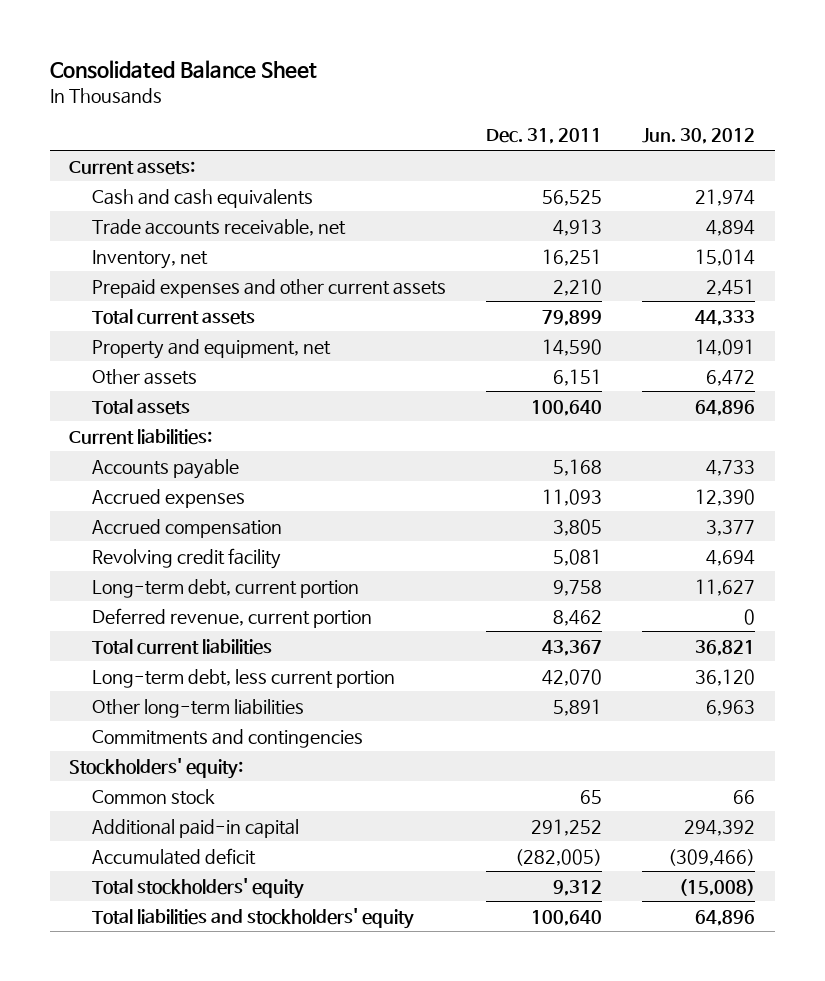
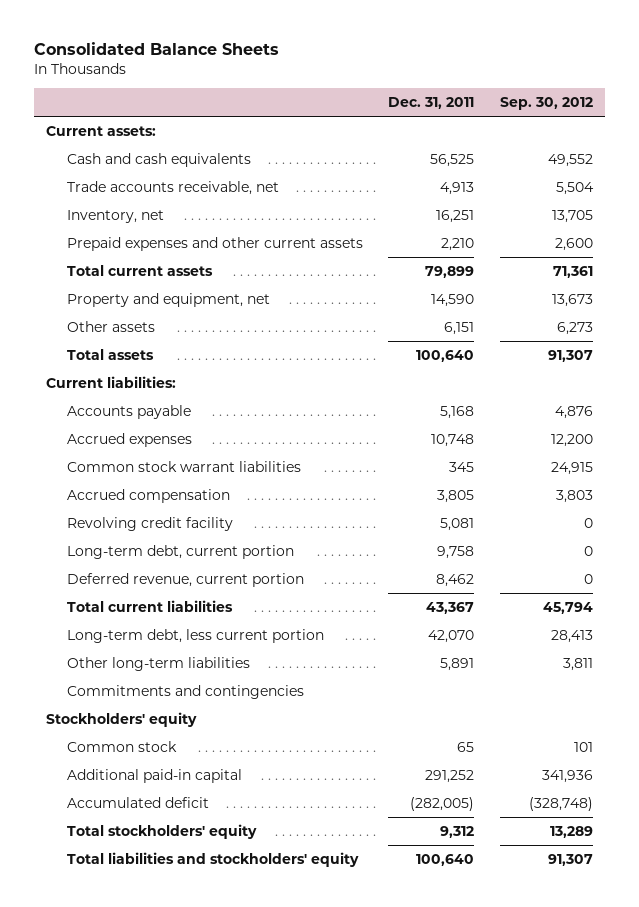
- Consolidated Balance Sheet
+ Consolidated Balance Sheets
- | Dec. 31, 2011 | Jun. 30, 2012
+ | Dec. 31, 2011 | Sep. 30, 2012
- Accrued expenses | 11,093 | 12,390
+ Accrued expenses | 10,748 | 12,200
+ Common stock warrant liabilities | 345 | 24,915
- Stockholders' equity:
+ Stockholders' equity

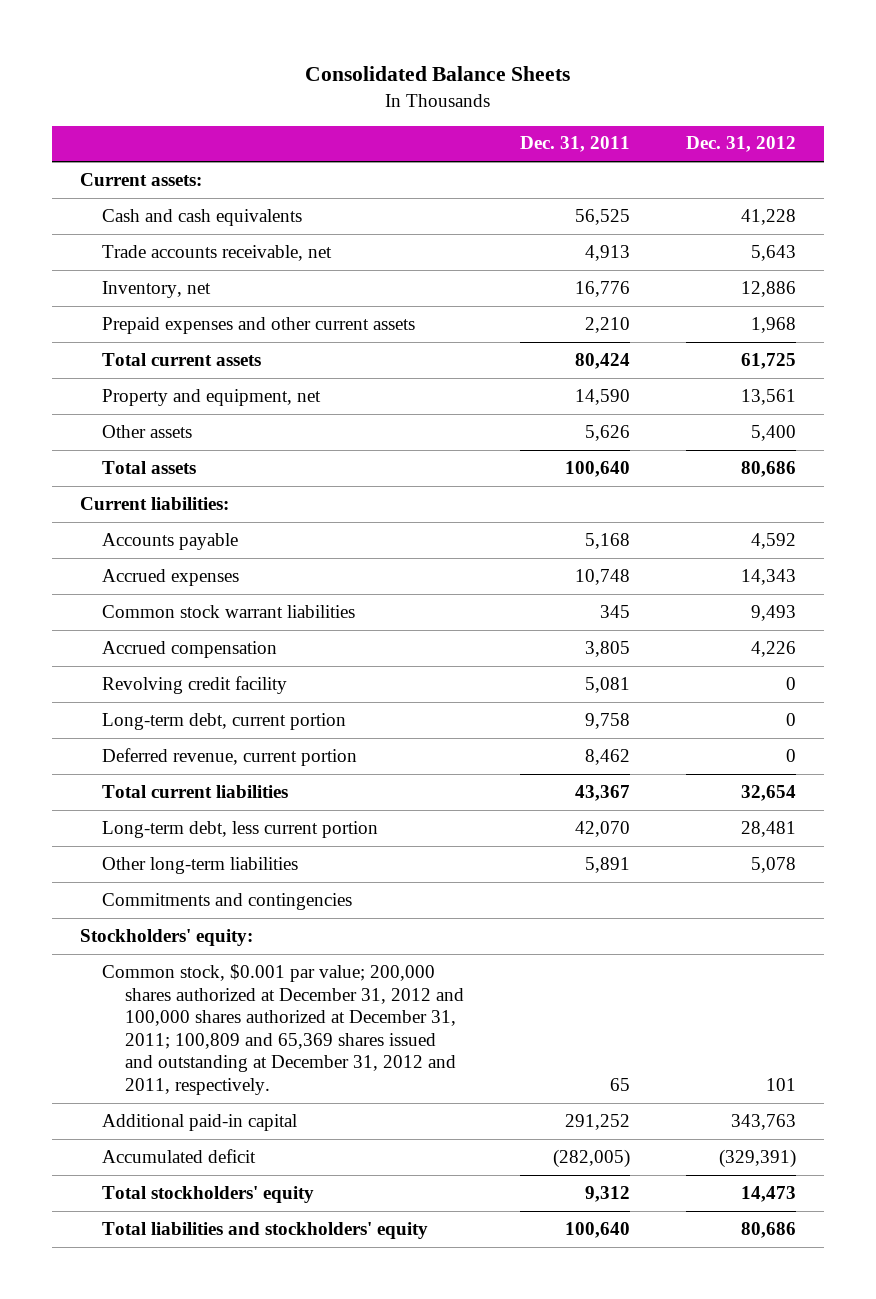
- | Dec. 31, 2011 | Sep. 30, 2012
+ | Dec. 31, 2011 | Dec. 31, 2012
- Inventory, net | 16,251 | 13,705
+ Inventory, net | 16,776 | 12,886
- Total current assets | 79,899 | 71,361
+ Total current assets | 80,424 | 61,725
- Other assets | 6,151 | 6,273
+ Other assets | 5,626 | 5,400
- Stockholders' equity
- Common stock | 65 | 101
+ Stockholders' equity:
+ Common stock, $0.001 par value; 200,000 shares authorized at December 31, 2012 and 100,000 shares authorized at December 31, 2011; 100,809 and 65,369 shares issued and outstanding at December 31, 2012 and 2011, respectively. | 65 | 101

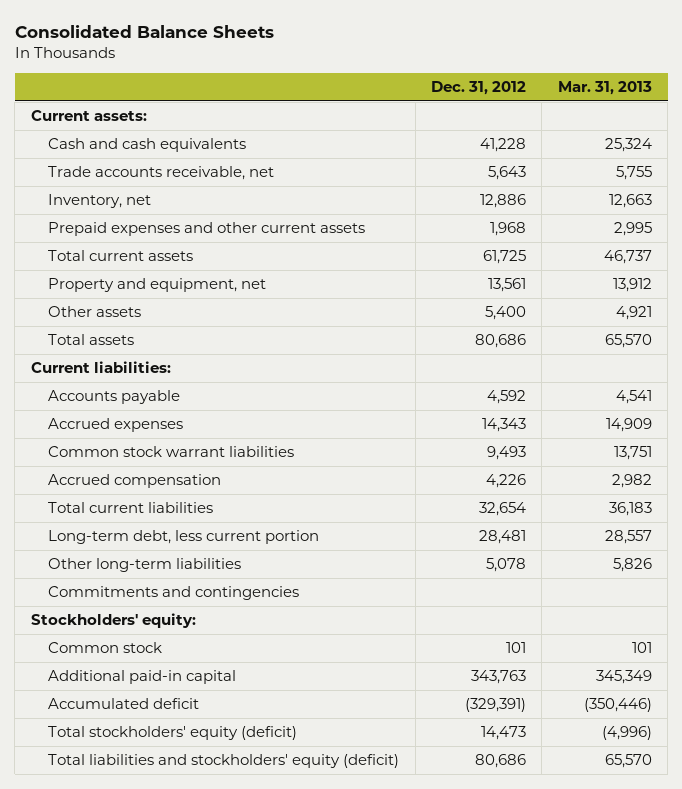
- | Dec. 31, 2011 | Dec. 31, 2012
+ | Dec. 31, 2012 | Mar. 31, 2013
- Revolving credit facility | 5,081 | 0
- Long-term debt, current portion | 9,758 | 0
- Deferred revenue, current portion | 8,462 | 0
- Common stock, $0.001 par value; 200,000 shares authorized at December 31, 2012 and 100,000 shares authorized at December 31, 2011; 100,809 and 65,369 shares issued and outstanding at December 31, 2012 and 2011, respectively. | 65 | 101
+ Common stock | 101 | 101
- Total stockholders' equity | 9,312 | 14,473
- Total liabilities and stockholders' equity | 100,640 | 80,686
+ Total stockholders' equity (deficit) | 14,473 | (4,996)
+ Total liabilities and stockholders' equity (deficit) | 80,686 | 65,570

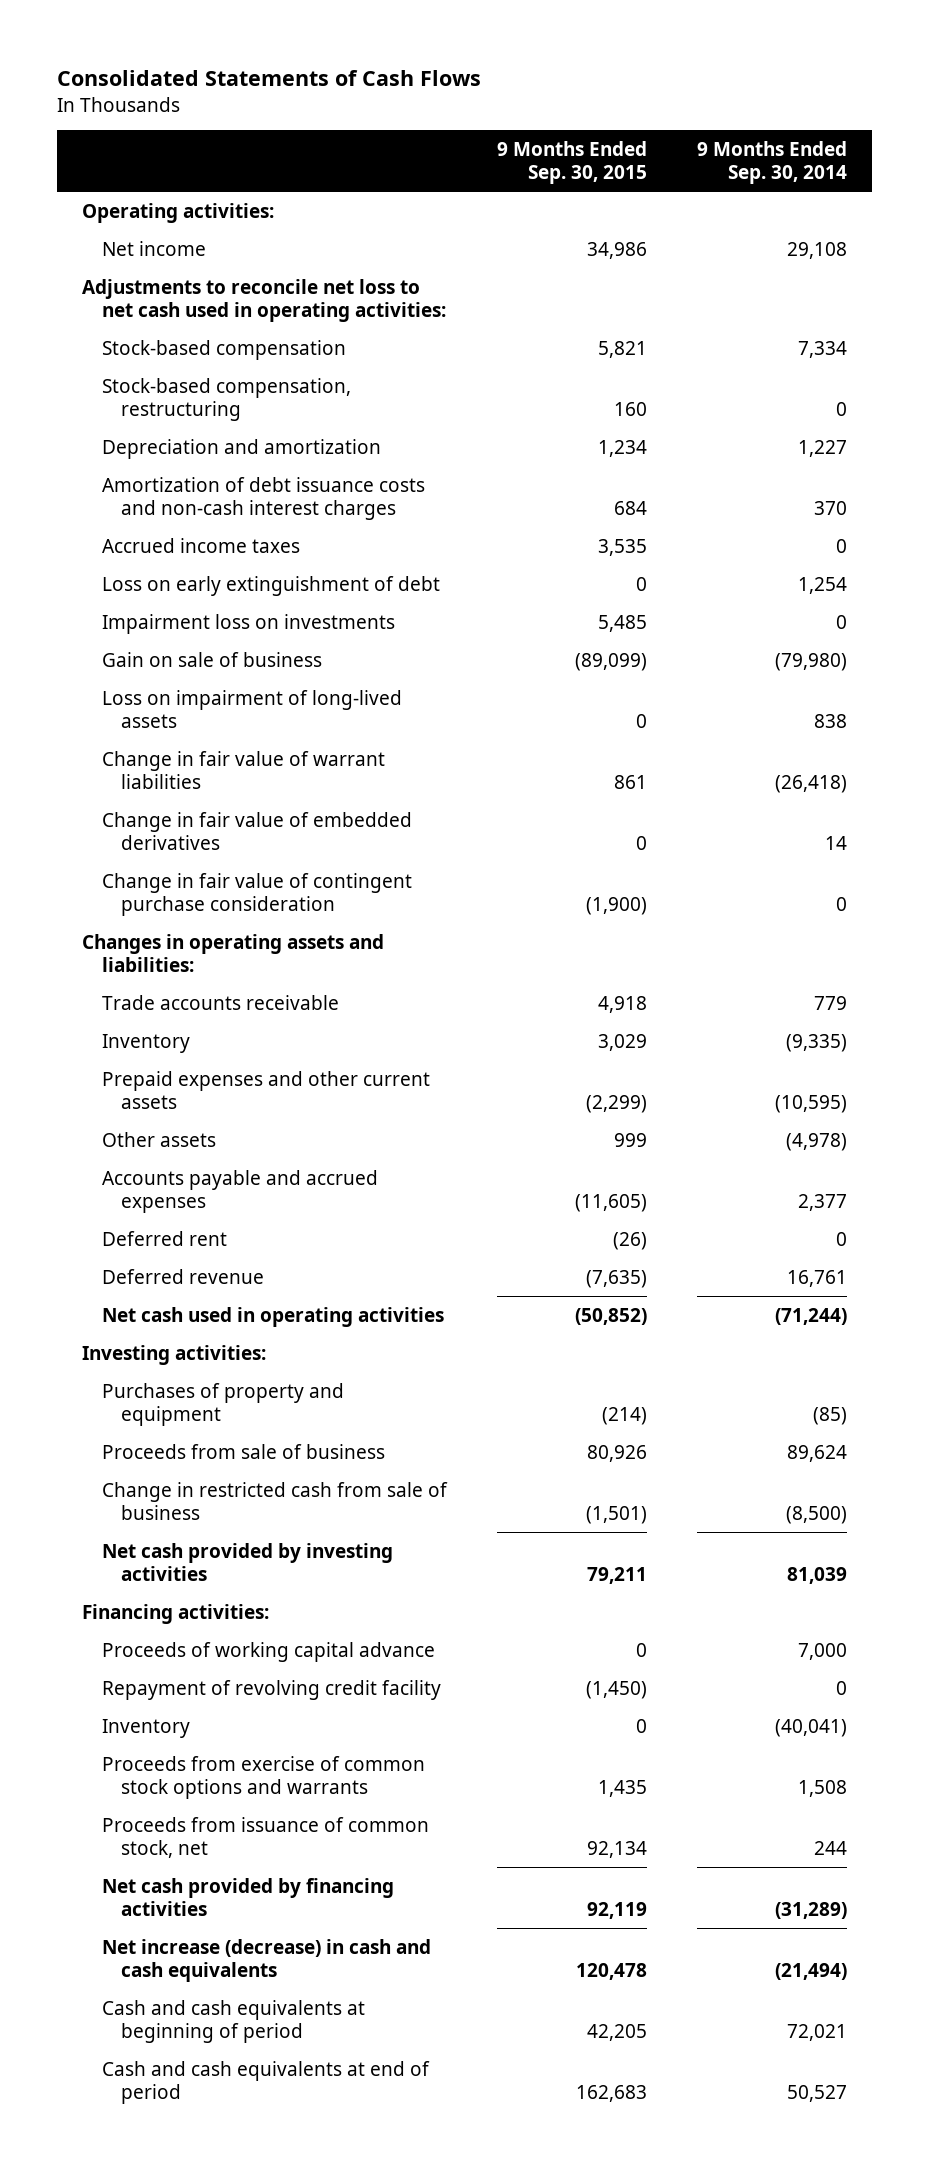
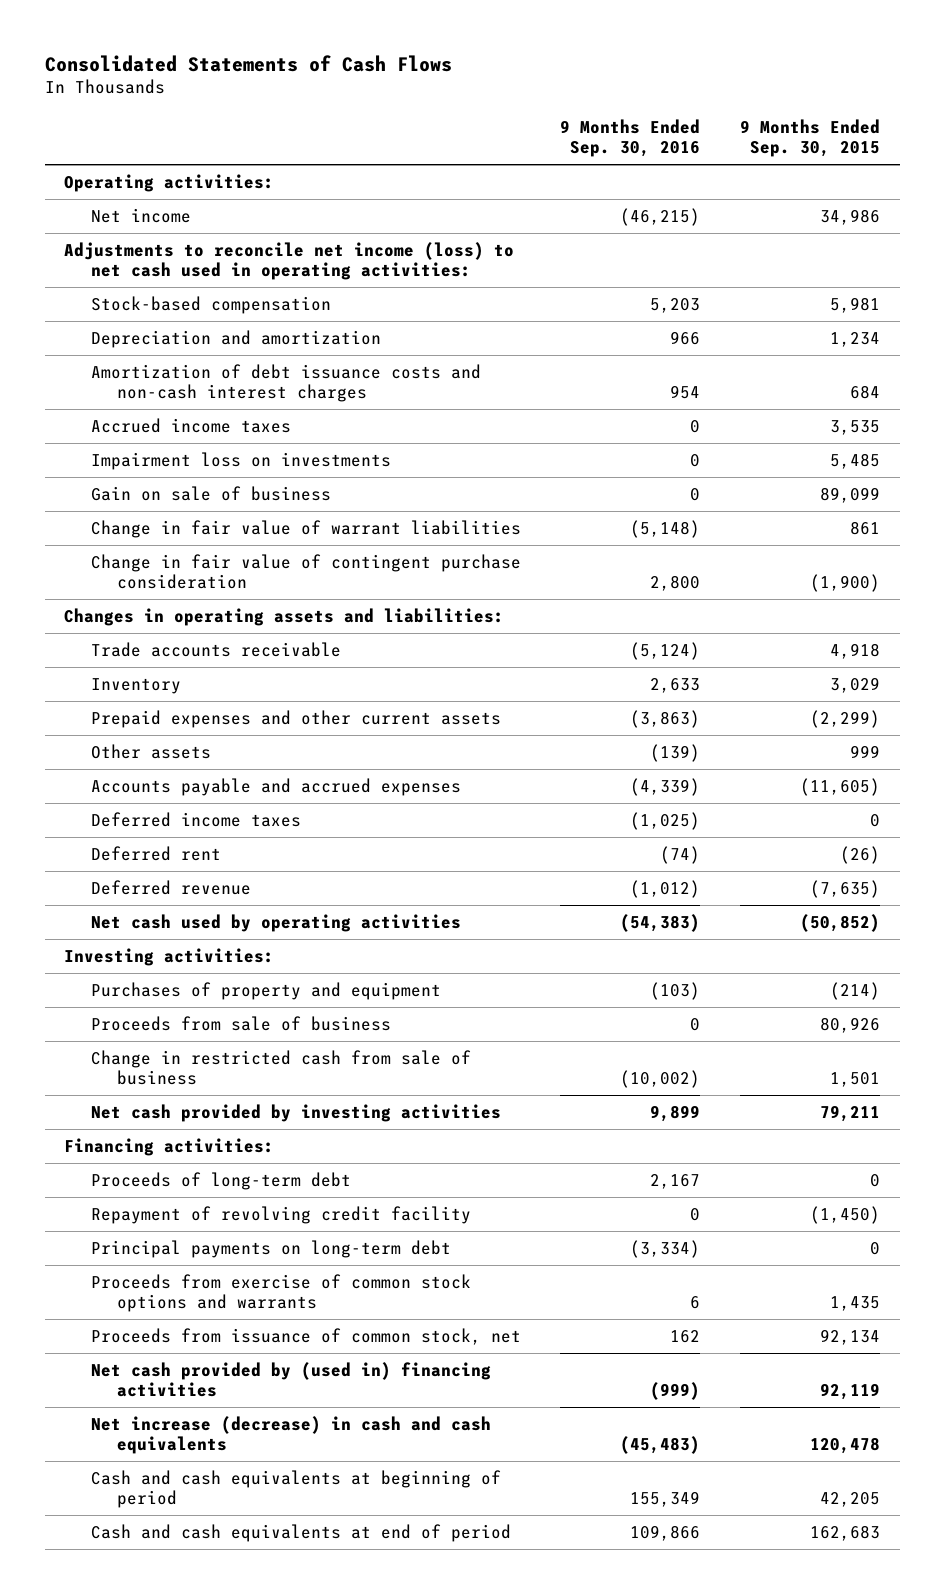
- | 9 Months Ended Sep. 30, 2015 | 9 Months Ended Sep. 30, 2014
+ | 9 Months Ended Sep. 30, 2016 | 9 Months Ended Sep. 30, 2015
- Adjustments to reconcile net loss to net cash used in operating activities:
- Stock-based compensation | 5,821 | 7,334
- Stock-based compensation, restructuring | 160 | 0
+ Adjustments to reconcile net income (loss) to net cash used in operating activities:
+ Stock-based compensation | 5,203 | 5,981
- Loss on early extinguishment of debt | 0 | 1,254
- Gain on sale of business | (89,099) | (79,980)
- Loss on impairment of long-lived assets | 0 | 838
+ Gain on sale of business | 0 | 89,099
- Change in fair value of embedded derivatives | 0 | 14
+ Deferred income taxes | (1,025) | 0
- Net cash used in operating activities | (50,852) | (71,244)
+ Net cash used by operating activities | (54,383) | (50,852)
- Change in restricted cash from sale of business | (1,501) | (8,500)
+ Change in restricted cash from sale of business | (10,002) | 1,501
- Proceeds of working capital advance | 0 | 7,000
+ Proceeds of long-term debt | 2,167 | 0
- Inventory | 0 | (40,041)
+ Principal payments on long-term debt | (3,334) | 0
- Net cash provided by financing activities | 92,119 | (31,289)
+ Net cash provided by (used in) financing activities | (999) | 92,119

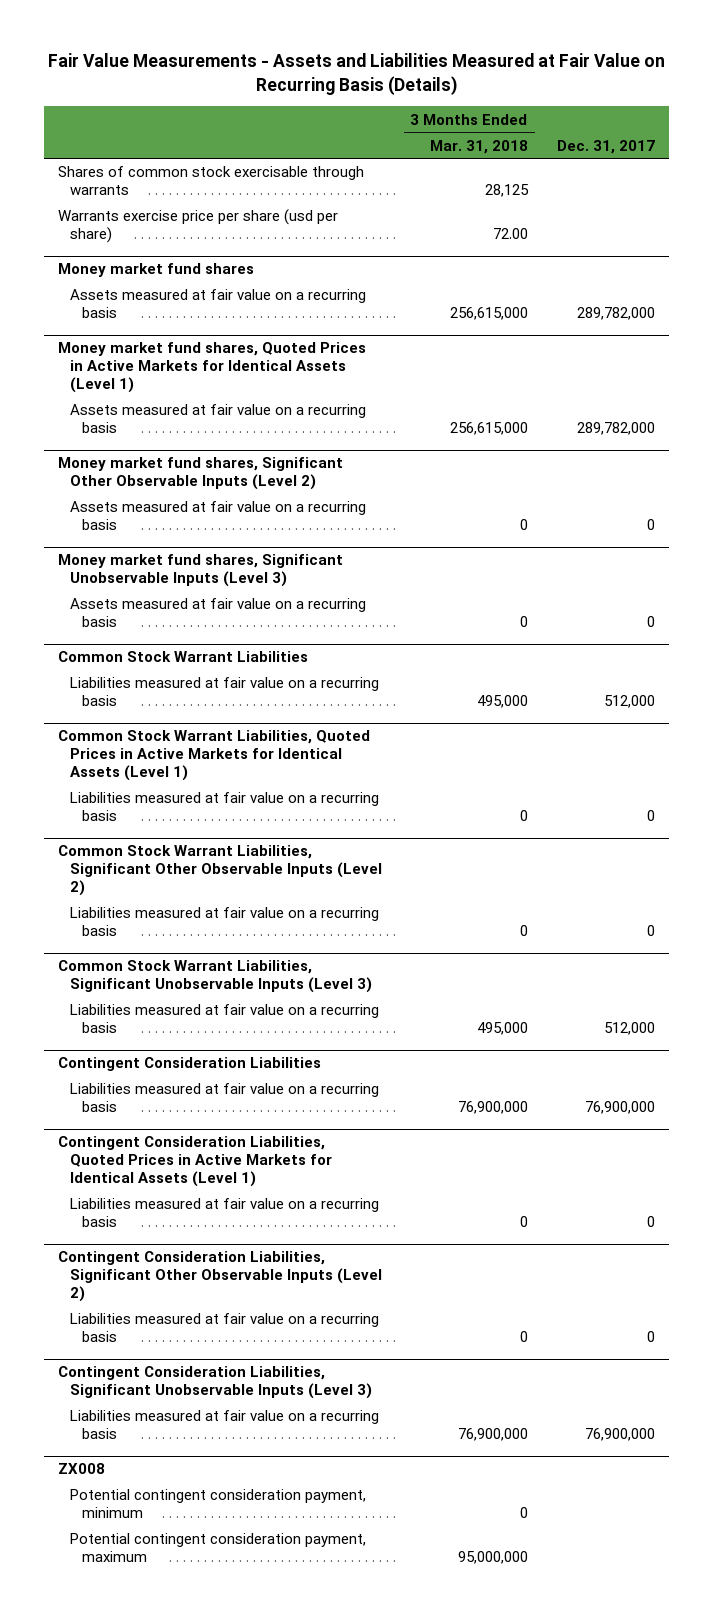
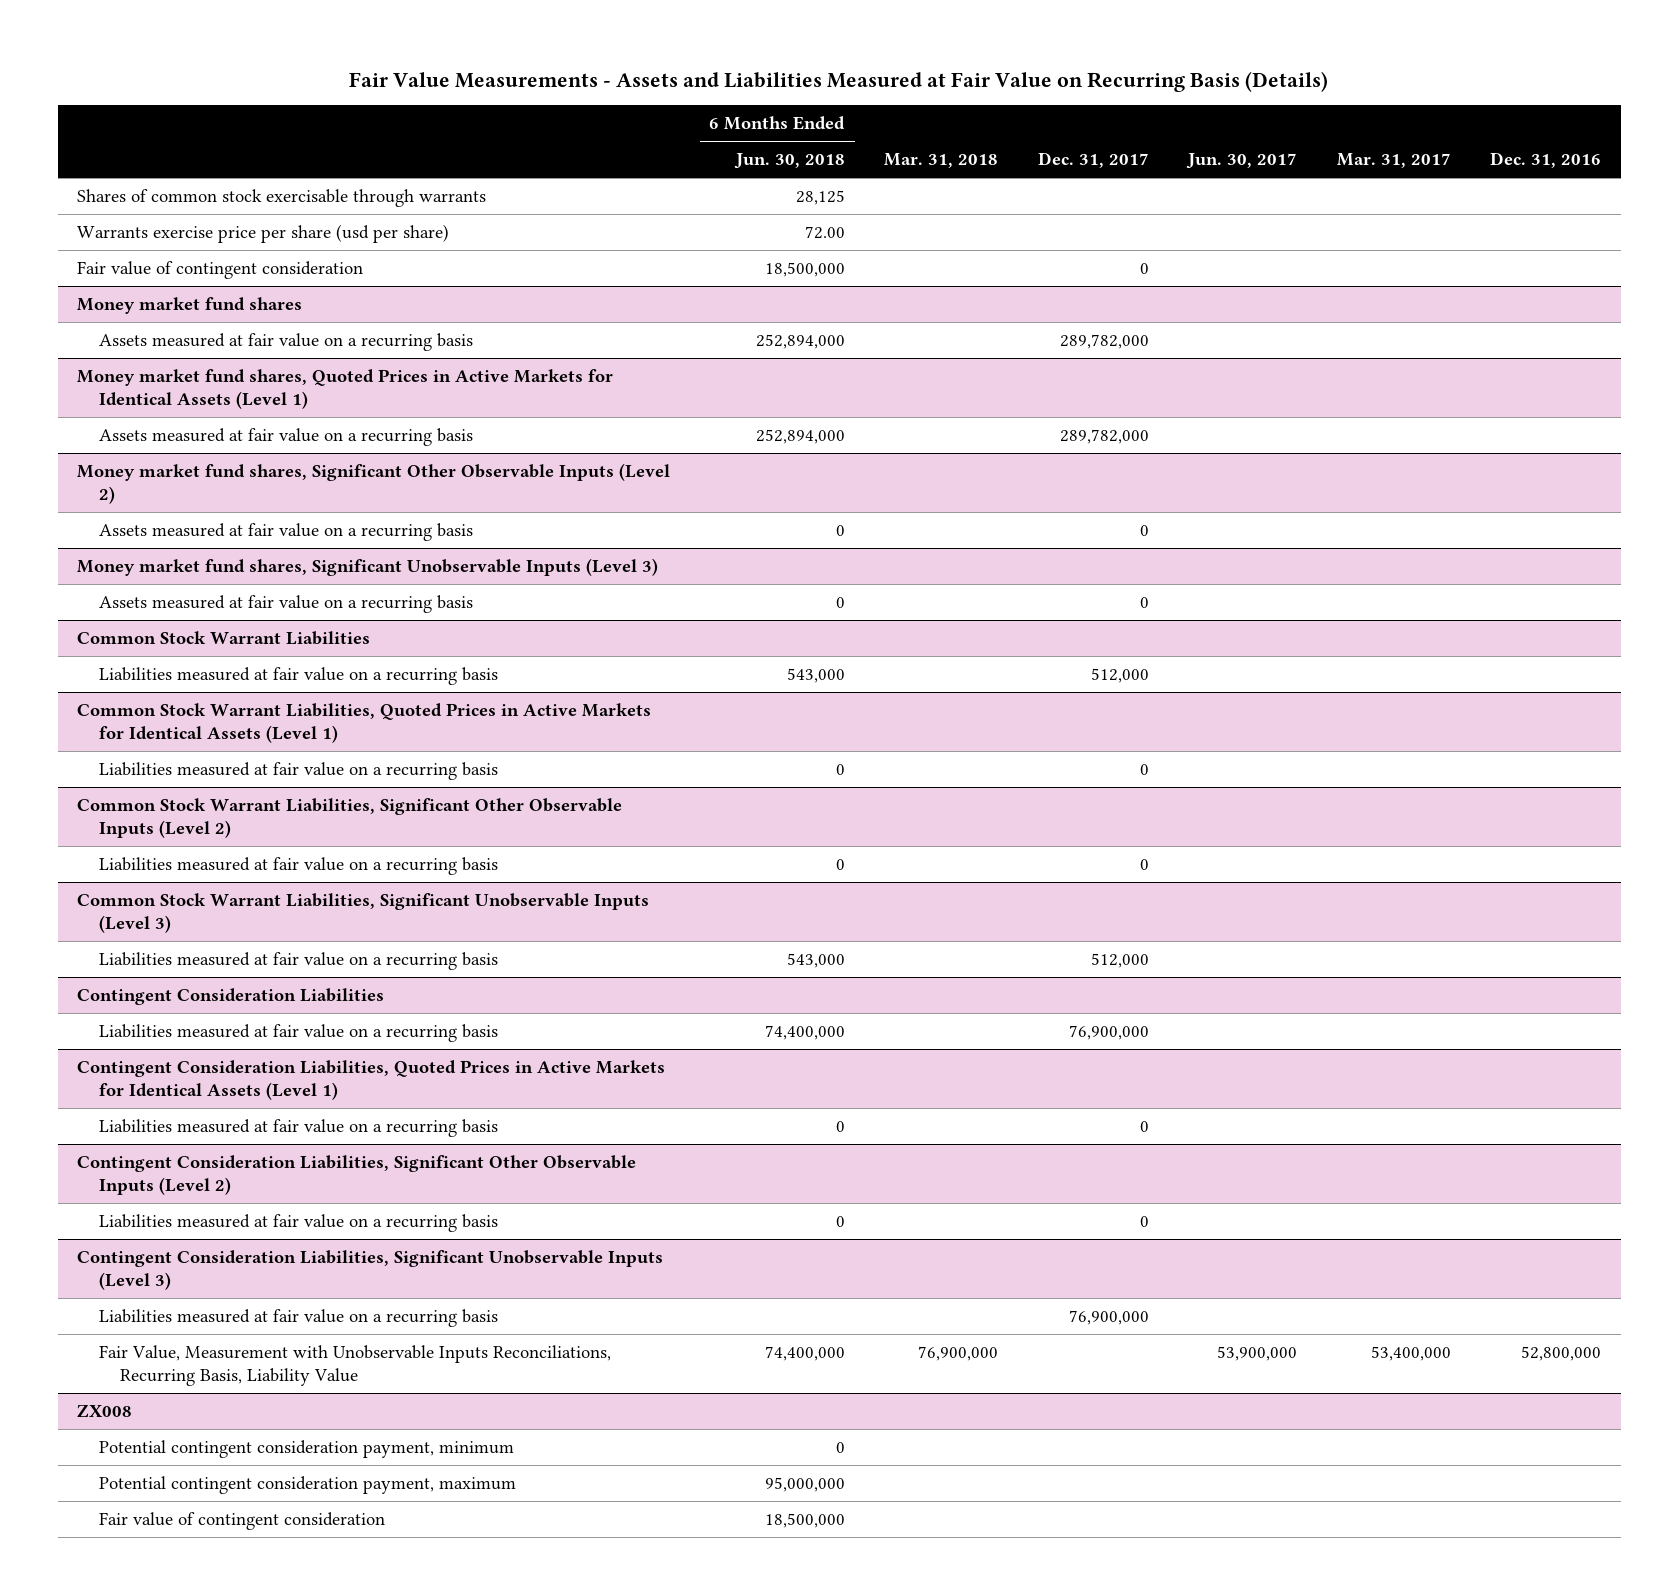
- | 3 Months Ended Mar. 31, 2018 | Dec. 31, 2017
+ | 6 Months Ended Jun. 30, 2018 | Mar. 31, 2018 | Dec. 31, 2017 | Jun. 30, 2017 | Mar. 31, 2017 | Dec. 31, 2016
+ Fair value of contingent consideration | 18,500,000 | | 0 | | |
@ Contingent Consideration Liabilities, Significant Unobservable Inputs (Level 3)
+ Fair Value, Measurement with Unobservable Inputs Reconciliations, Recurring Basis, Liability Value | 74,400,000 | 76,900,000 | | 53,900,000 | 53,400,000 | 52,800,000
@ ZX008
+ Fair value of contingent consideration | 18,500,000 | | | | |

